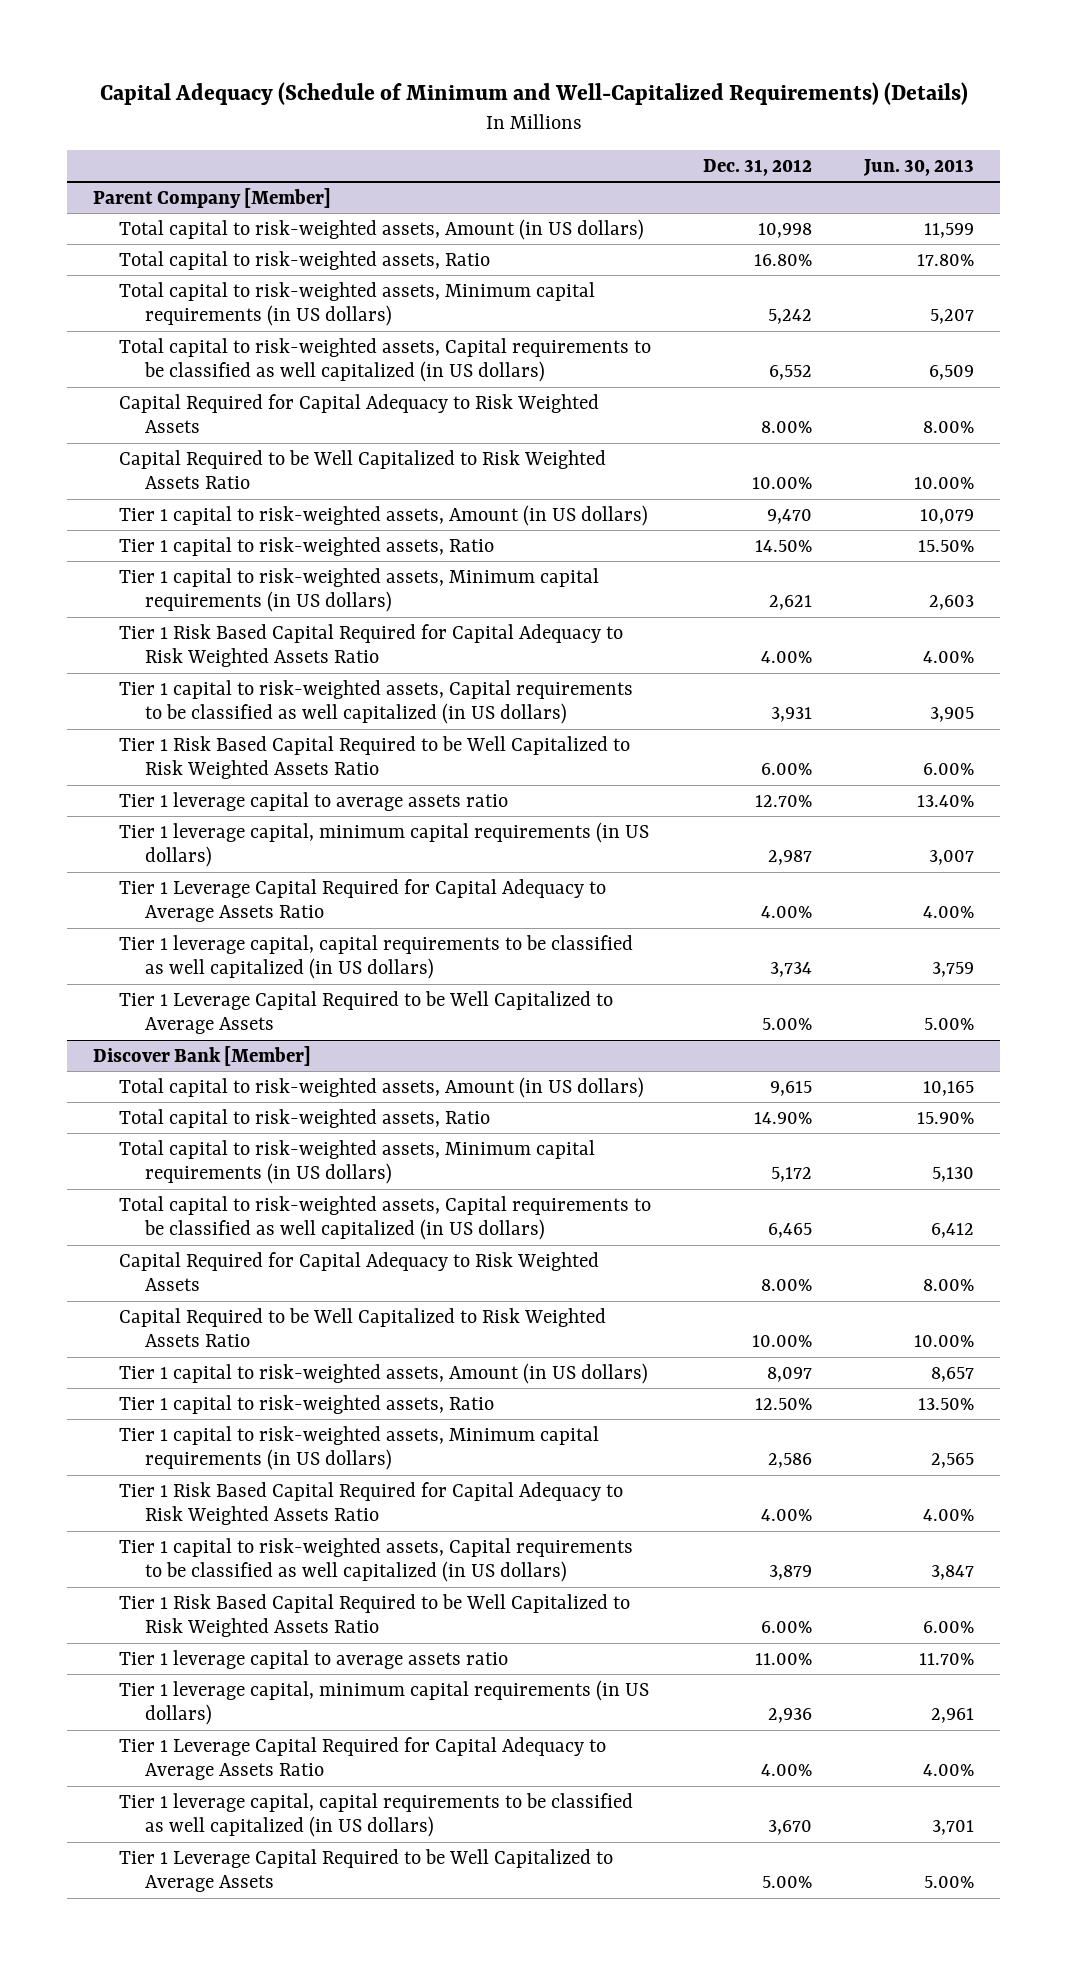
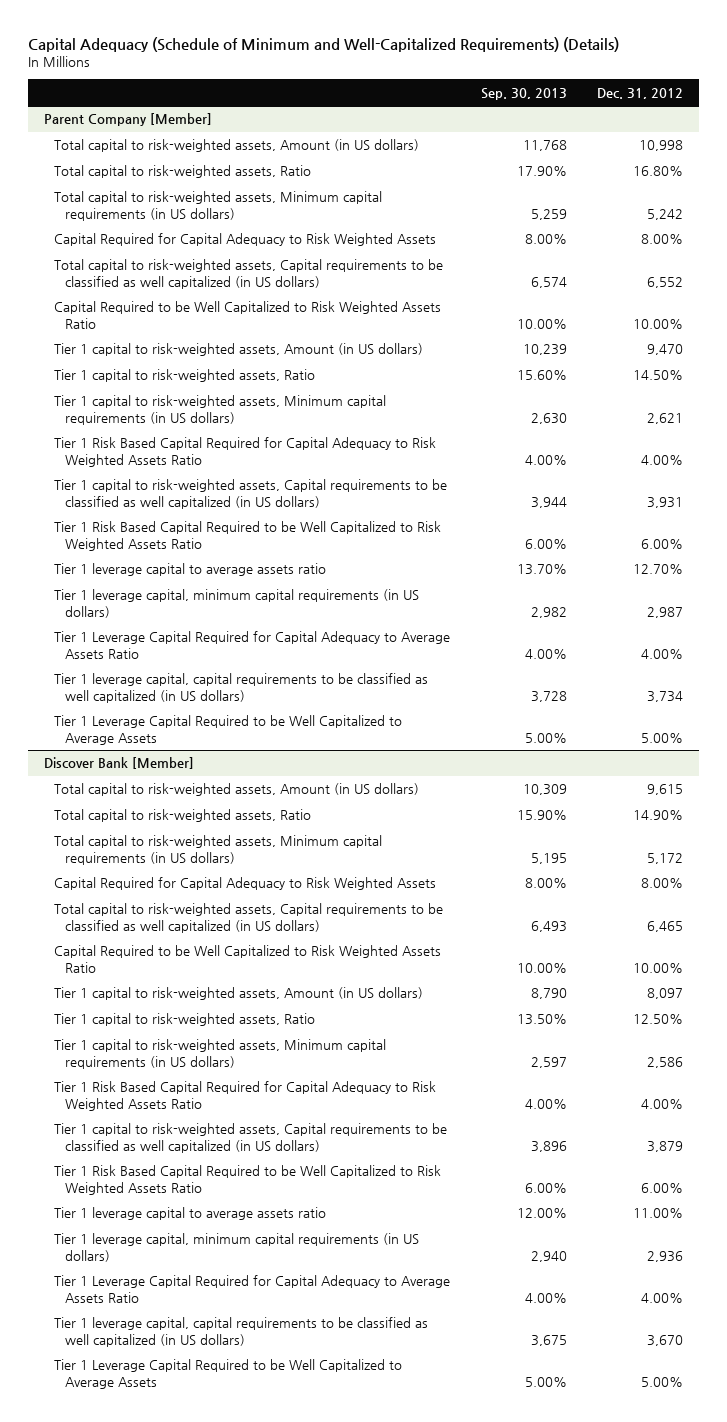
- | Dec. 31, 2012 | Jun. 30, 2013
+ | Sep. 30, 2013 | Dec. 31, 2012
@ Parent Company [Member]
moved down: Total capital to risk-weighted assets, Capital requirements to be classified as well capitalized (in US dollars) | 6,574 | 6,552
@ Discover Bank [Member]
moved down: Total capital to risk-weighted assets, Capital requirements to be classified as well capitalized (in US dollars) | 6,493 | 6,465

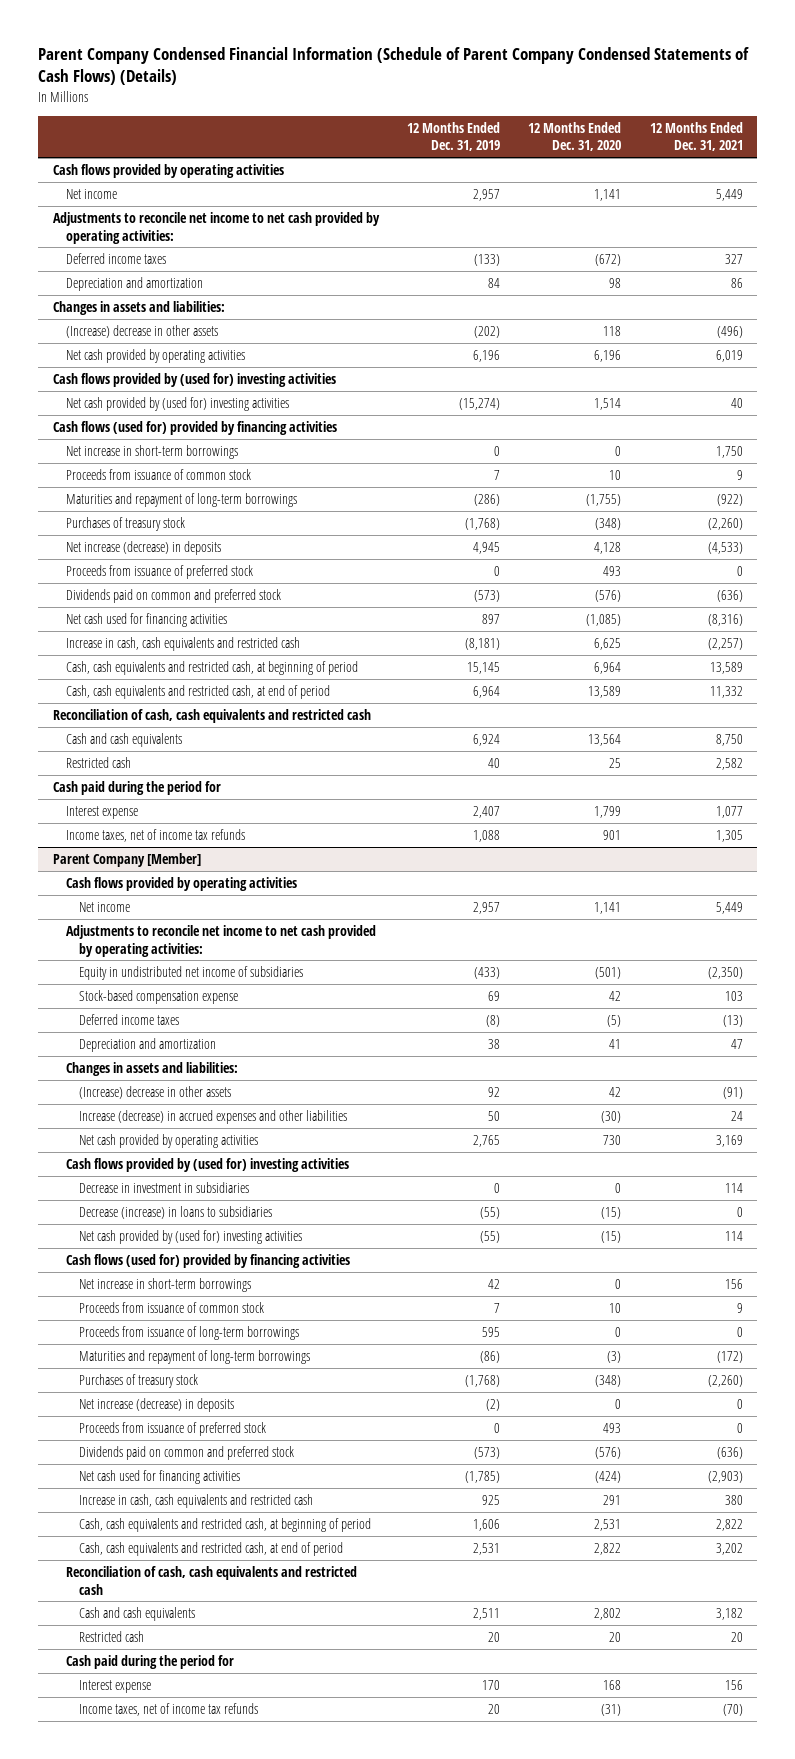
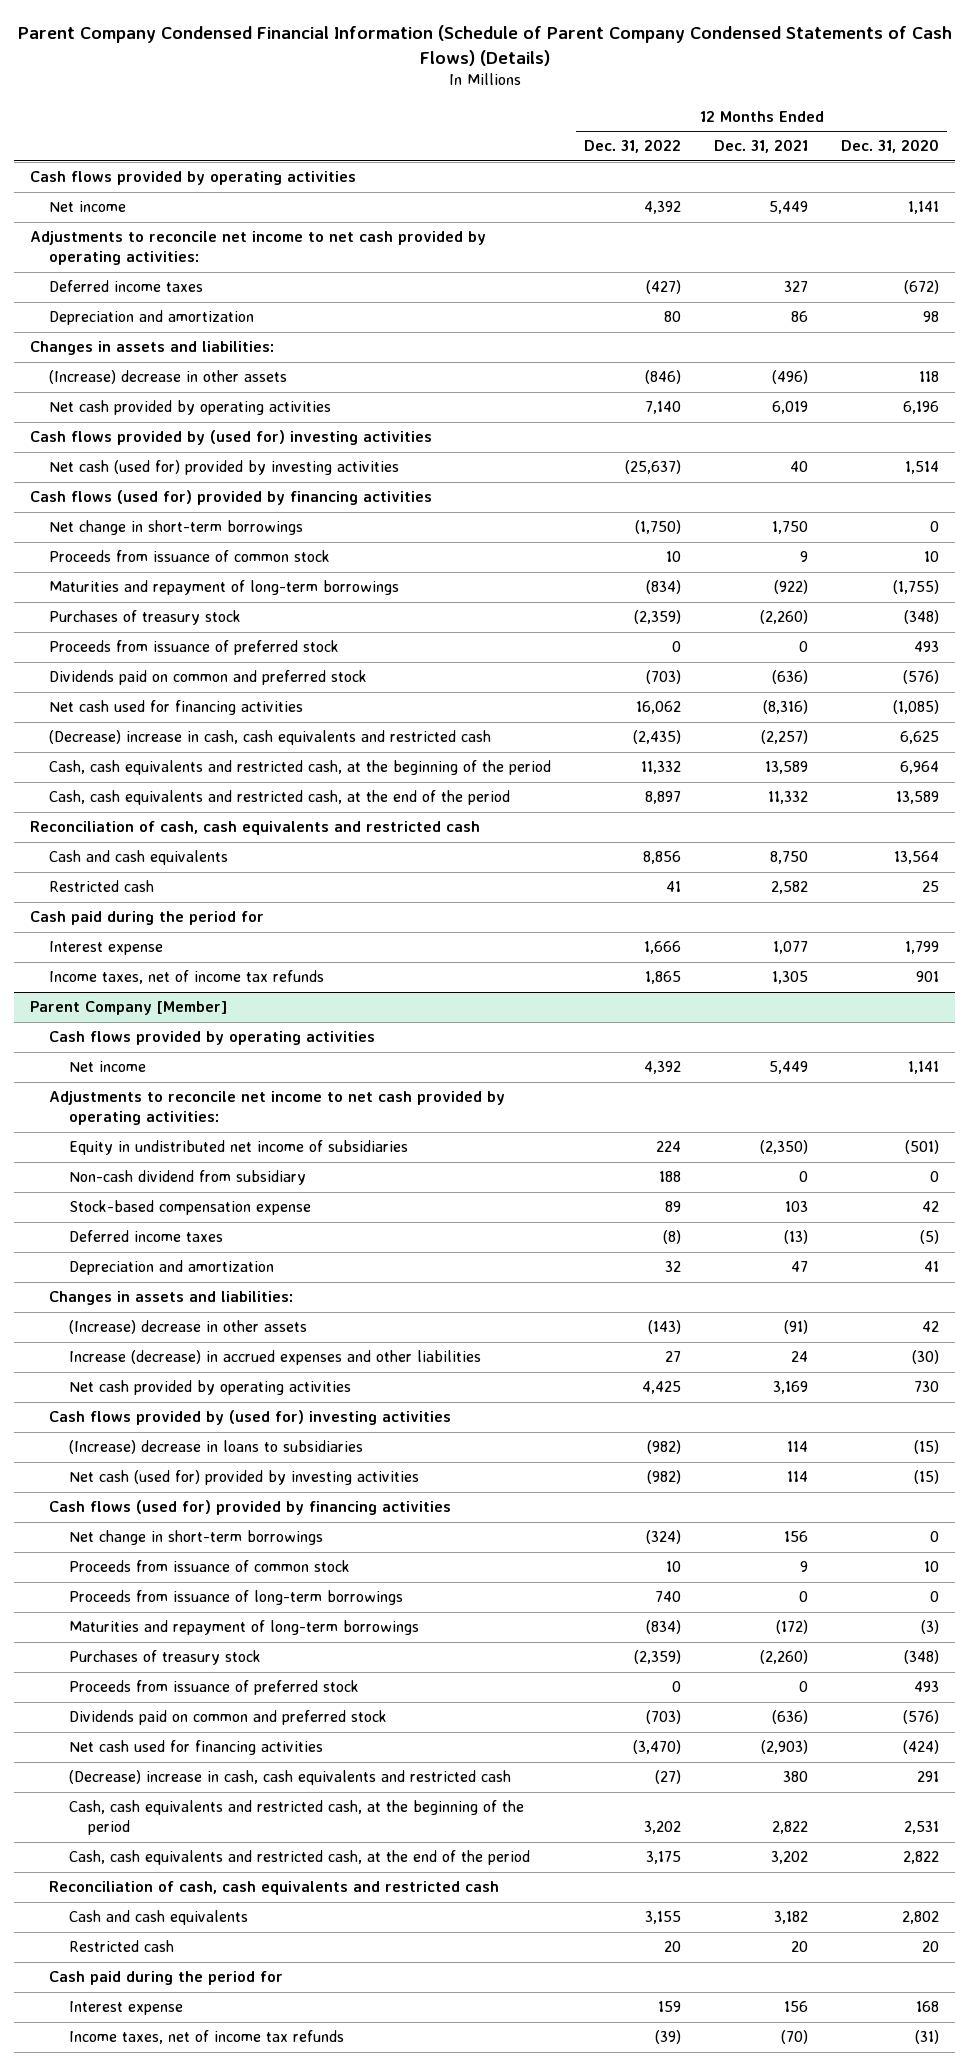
- | 12 Months Ended Dec. 31, 2019 | 12 Months Ended Dec. 31, 2020 | 12 Months Ended Dec. 31, 2021
+ | 12 Months Ended Dec. 31, 2022 | 12 Months Ended Dec. 31, 2021 | 12 Months Ended Dec. 31, 2020
- Net cash provided by (used for) investing activities | (15,274) | 1,514 | 40
+ Net cash (used for) provided by investing activities | (25,637) | 40 | 1,514
- Net increase in short-term borrowings | 0 | 0 | 1,750
+ Net change in short-term borrowings | (1,750) | 1,750 | 0
- Net increase (decrease) in deposits | 4,945 | 4,128 | (4,533)
- Increase in cash, cash equivalents and restricted cash | (8,181) | 6,625 | (2,257)
- Cash, cash equivalents and restricted cash, at beginning of period | 15,145 | 6,964 | 13,589
- Cash, cash equivalents and restricted cash, at end of period | 6,964 | 13,589 | 11,332
+ (Decrease) increase in cash, cash equivalents and restricted cash | (2,435) | (2,257) | 6,625
+ Cash, cash equivalents and restricted cash, at the beginning of the period | 11,332 | 13,589 | 6,964
+ Cash, cash equivalents and restricted cash, at the end of the period | 8,897 | 11,332 | 13,589
@ Parent Company [Member]
+ Non-cash dividend from subsidiary | 188 | 0 | 0
- Decrease in investment in subsidiaries | 0 | 0 | 114
- Decrease (increase) in loans to subsidiaries | (55) | (15) | 0
- Net cash provided by (used for) investing activities | (55) | (15) | 114
+ (Increase) decrease in loans to subsidiaries | (982) | 114 | (15)
+ Net cash (used for) provided by investing activities | (982) | 114 | (15)
- Net increase in short-term borrowings | 42 | 0 | 156
+ Net change in short-term borrowings | (324) | 156 | 0
- Net increase (decrease) in deposits | (2) | 0 | 0
- Increase in cash, cash equivalents and restricted cash | 925 | 291 | 380
- Cash, cash equivalents and restricted cash, at beginning of period | 1,606 | 2,531 | 2,822
- Cash, cash equivalents and restricted cash, at end of period | 2,531 | 2,822 | 3,202
+ (Decrease) increase in cash, cash equivalents and restricted cash | (27) | 380 | 291
+ Cash, cash equivalents and restricted cash, at the beginning of the period | 3,202 | 2,822 | 2,531
+ Cash, cash equivalents and restricted cash, at the end of the period | 3,175 | 3,202 | 2,822

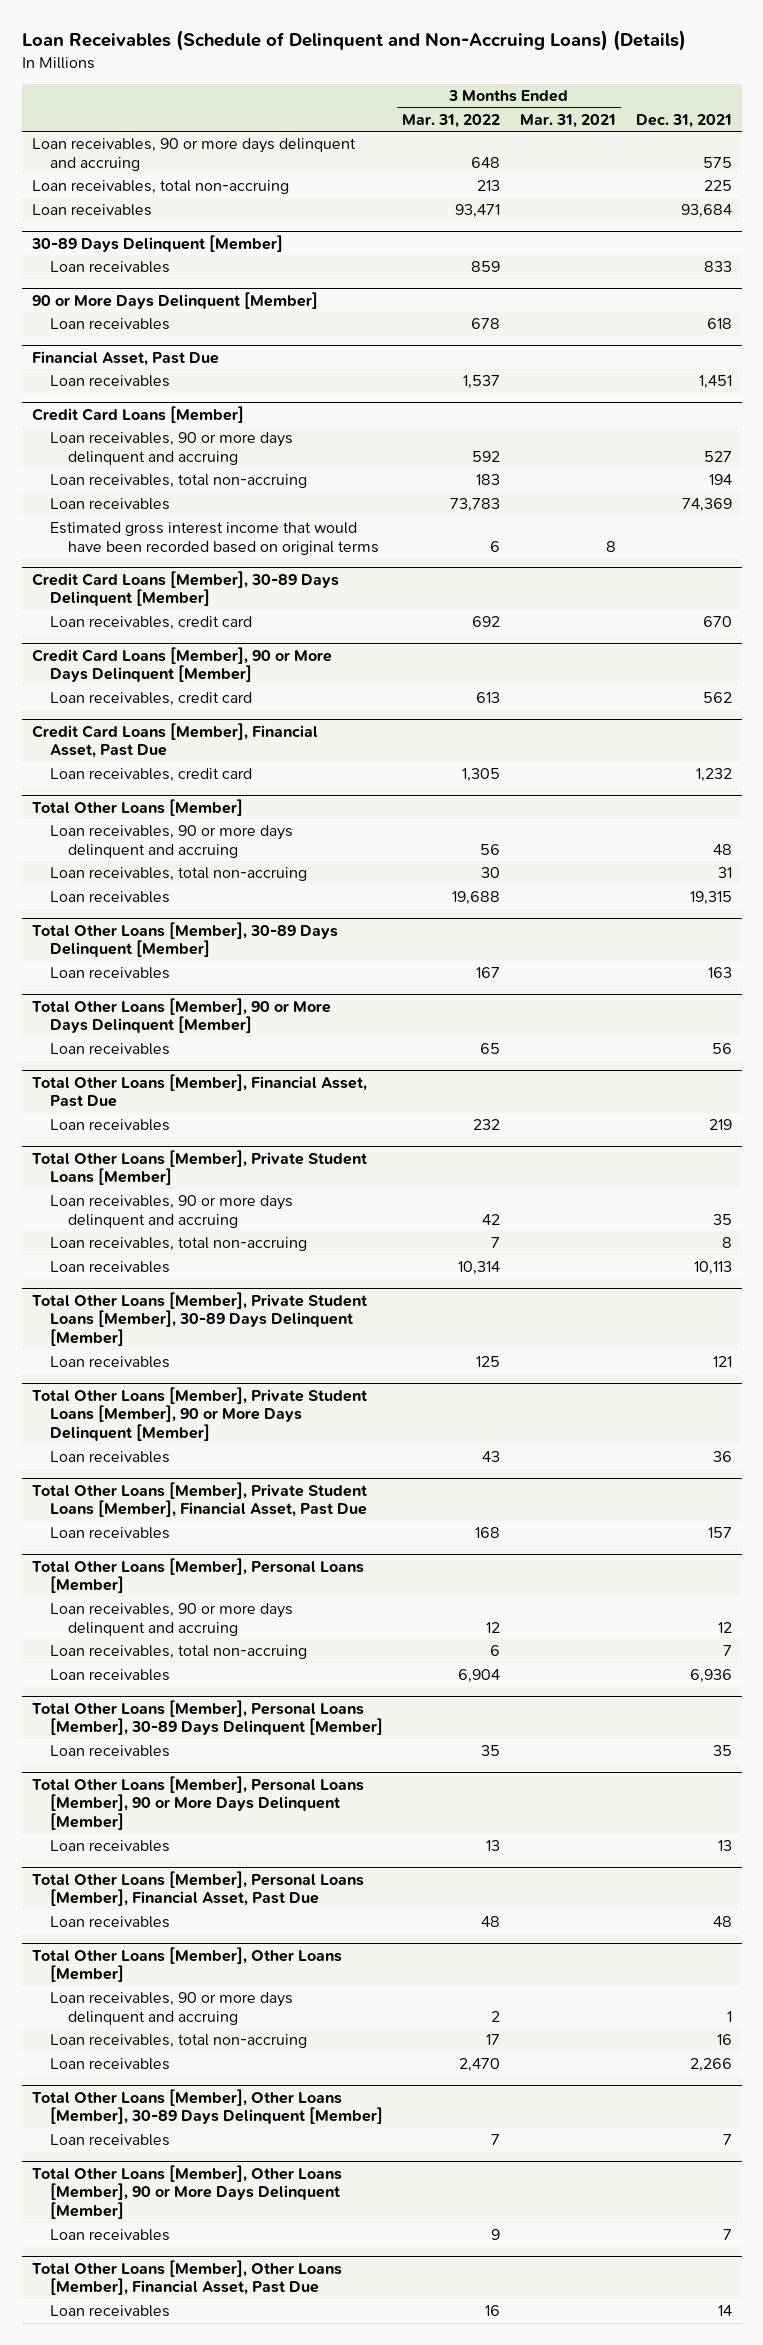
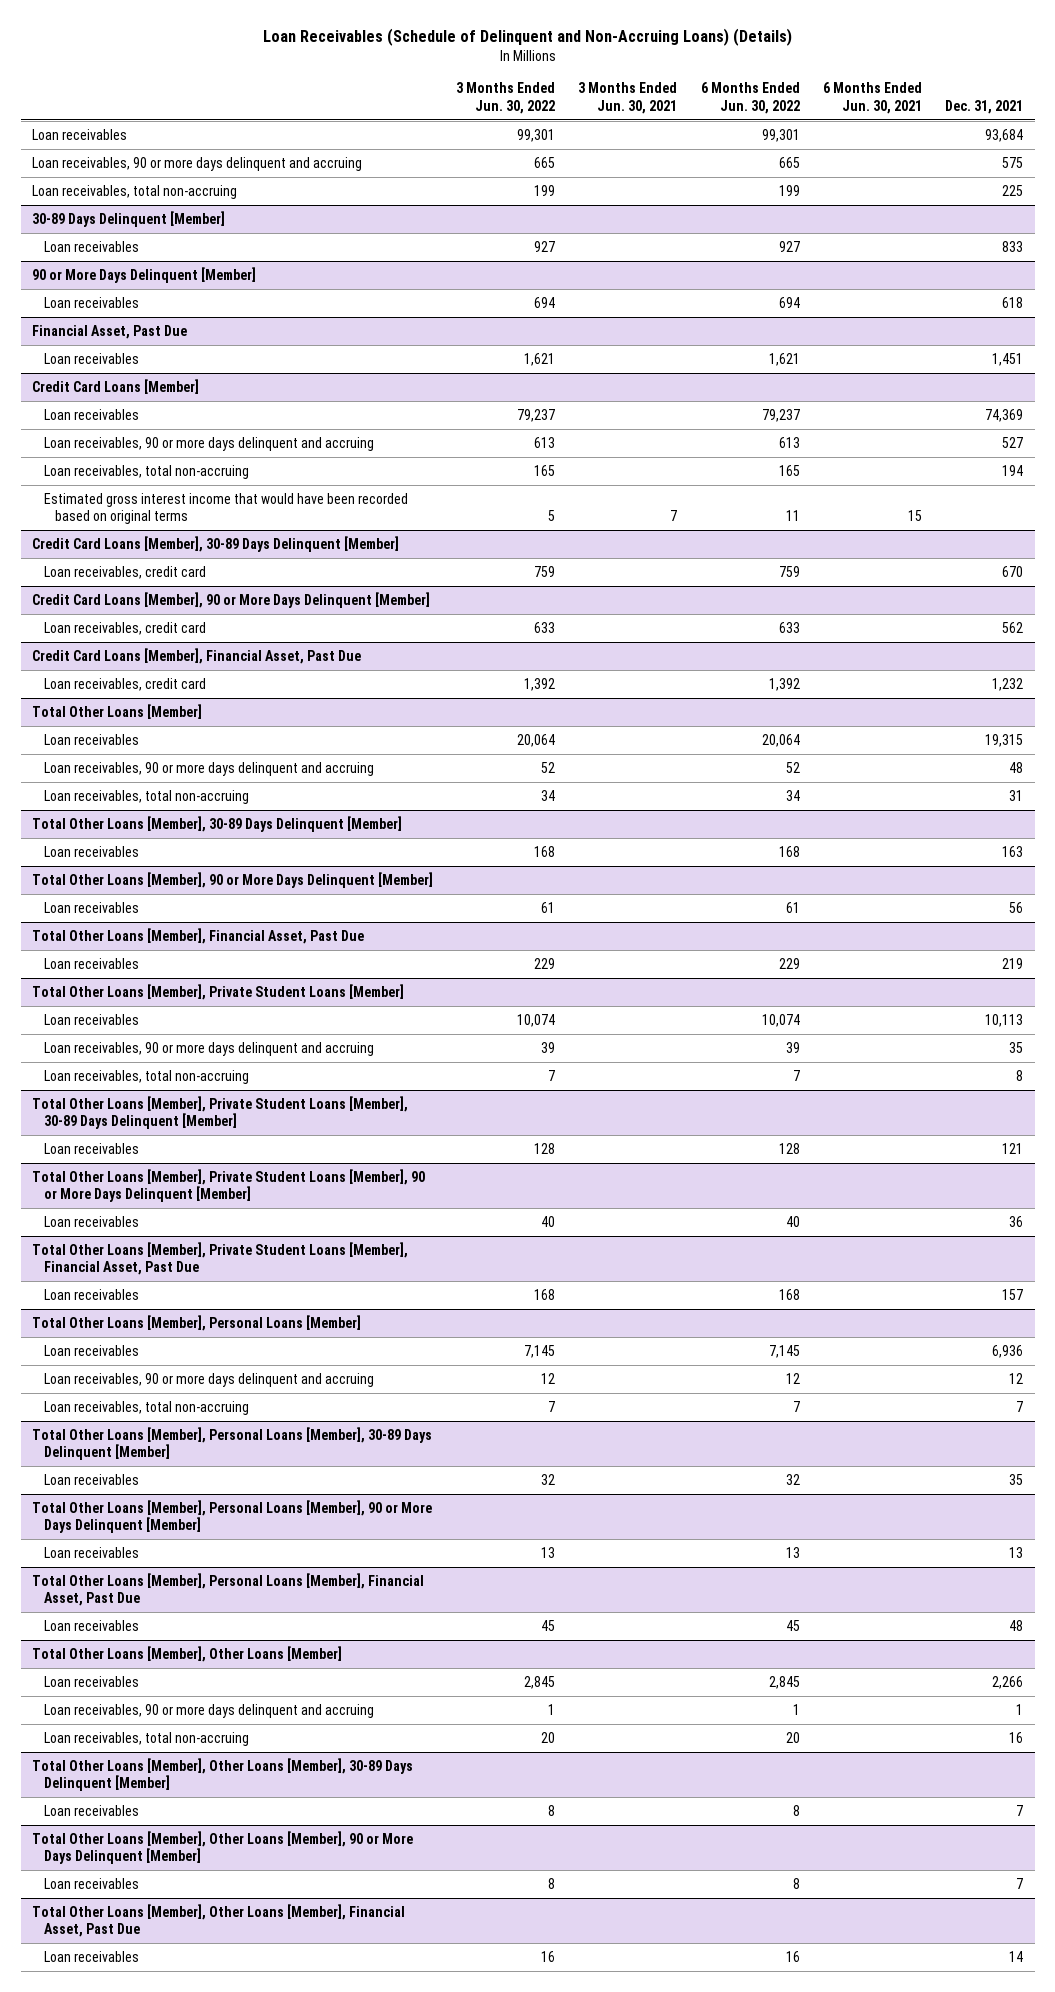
- | 3 Months Ended Mar. 31, 2022 | 3 Months Ended Mar. 31, 2021 | Dec. 31, 2021
+ | 3 Months Ended Jun. 30, 2022 | 3 Months Ended Jun. 30, 2021 | 6 Months Ended Jun. 30, 2022 | 6 Months Ended Jun. 30, 2021 | Dec. 31, 2021
moved up: Loan receivables | 99,301 | | 99,301 | | 93,684
@ Credit Card Loans [Member]
moved up: Loan receivables | 79,237 | | 79,237 | | 74,369
@ Total Other Loans [Member]
moved up: Loan receivables | 20,064 | | 20,064 | | 19,315
@ Total Other Loans [Member], Private Student Loans [Member]
moved up: Loan receivables | 10,074 | | 10,074 | | 10,113
@ Total Other Loans [Member], Personal Loans [Member]
moved up: Loan receivables | 7,145 | | 7,145 | | 6,936
@ Total Other Loans [Member], Other Loans [Member]
moved up: Loan receivables | 2,845 | | 2,845 | | 2,266

